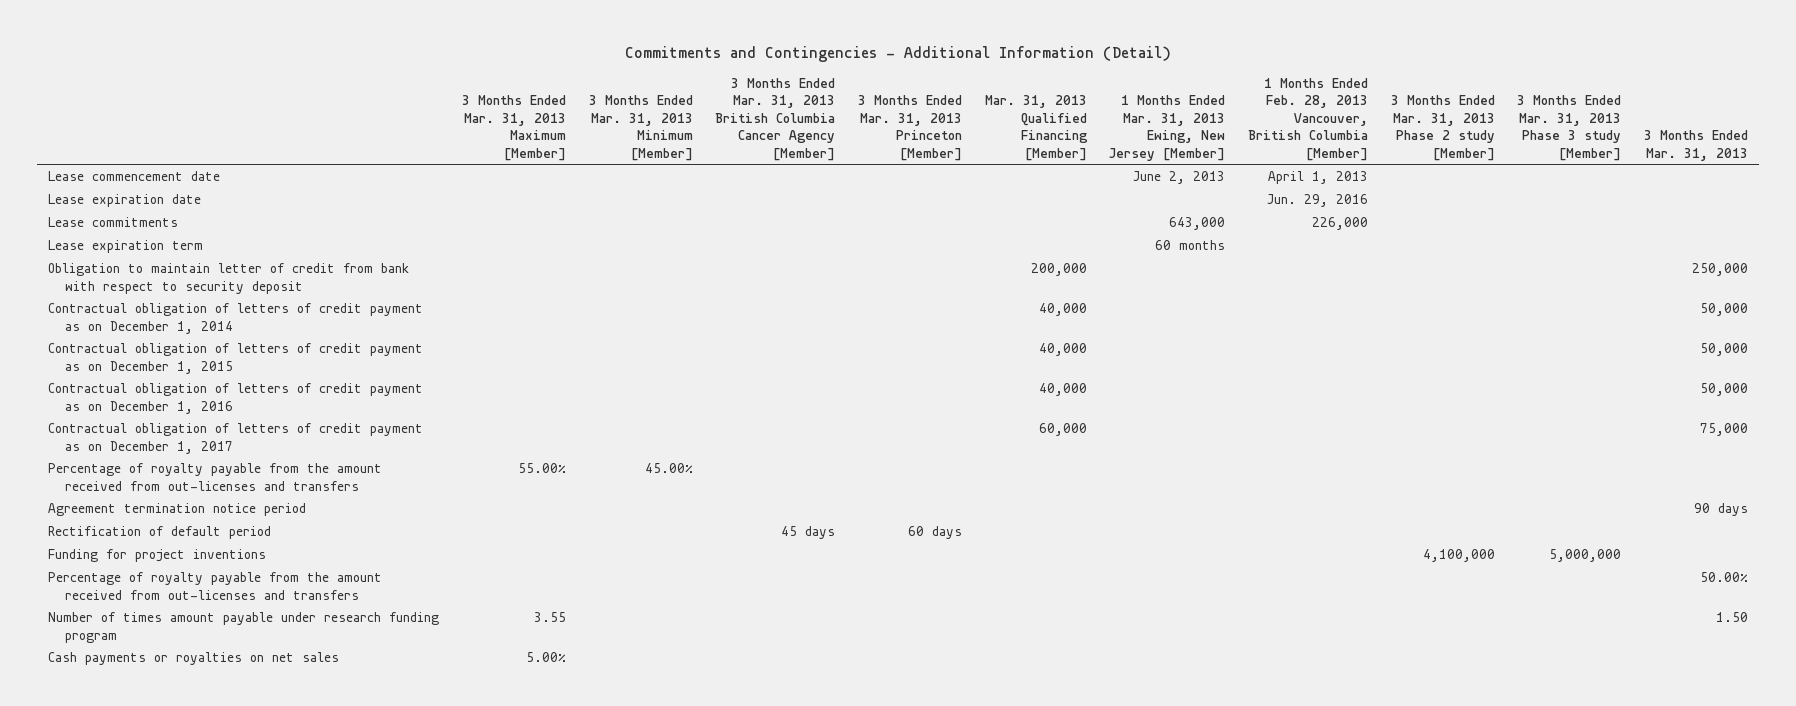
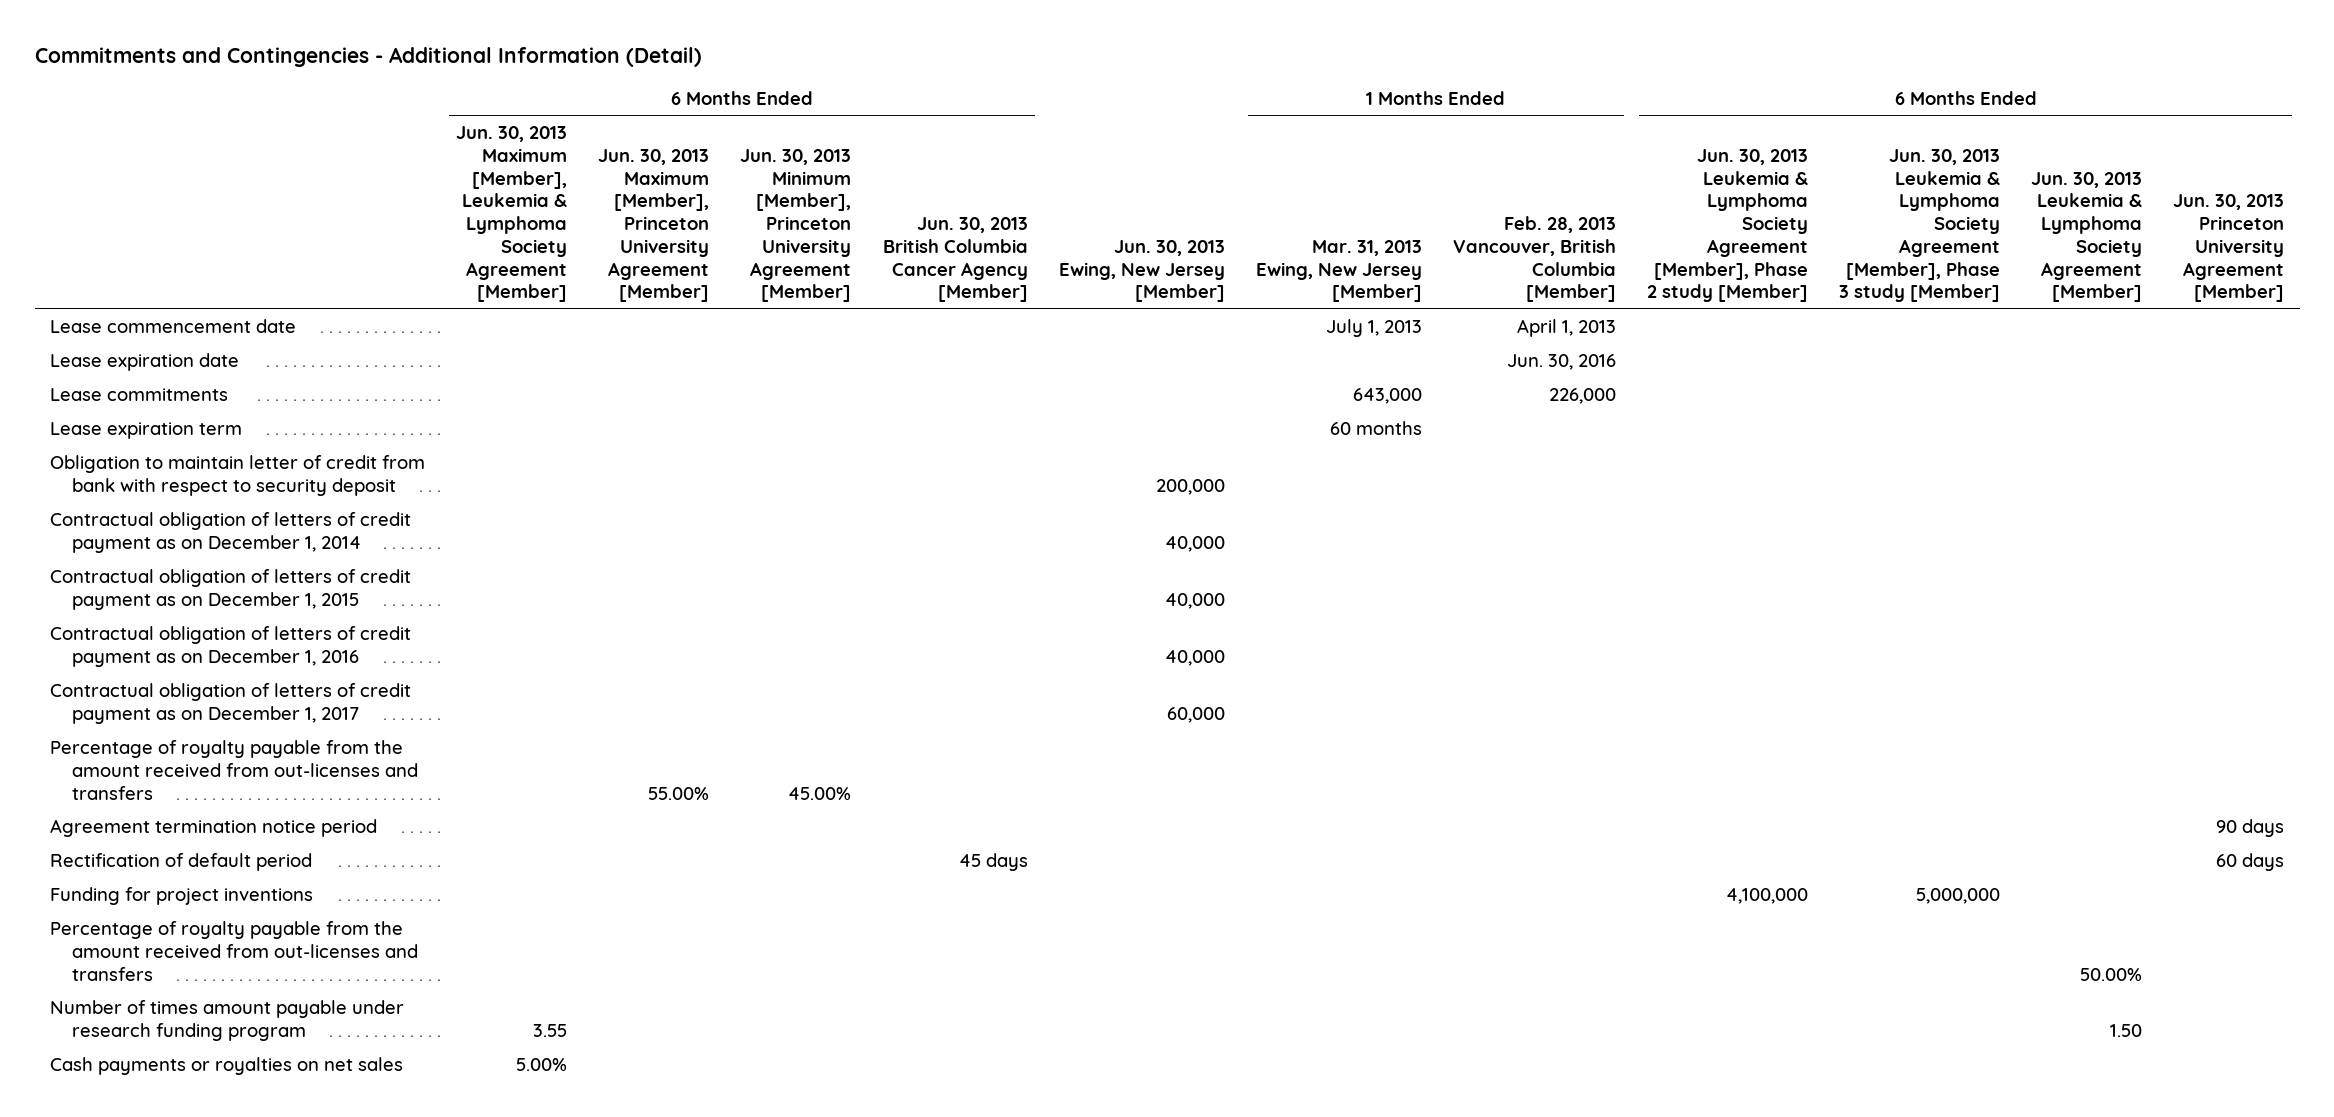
- | 3 Months Ended Mar. 31, 2013 Maximum [Member] | 3 Months Ended Mar. 31, 2013 Minimum [Member] | 3 Months Ended Mar. 31, 2013 British Columbia Cancer Agency [Member] | 3 Months Ended Mar. 31, 2013 Princeton [Member] | Mar. 31, 2013 Qualified Financing [Member] | 1 Months Ended Mar. 31, 2013 Ewing, New Jersey [Member] | 1 Months Ended Feb. 28, 2013 Vancouver, British Columbia [Member] | 3 Months Ended Mar. 31, 2013 Phase 2 study [Member] | 3 Months Ended Mar. 31, 2013 Phase 3 study [Member] | 3 Months Ended Mar. 31, 2013
+ | 6 Months Ended Jun. 30, 2013 Maximum [Member], Leukemia & Lymphoma Society Agreement [Member] | 6 Months Ended Jun. 30, 2013 Maximum [Member], Princeton University Agreement [Member] | 6 Months Ended Jun. 30, 2013 Minimum [Member], Princeton University Agreement [Member] | 6 Months Ended Jun. 30, 2013 British Columbia Cancer Agency [Member] | Jun. 30, 2013 Ewing, New Jersey [Member] | 1 Months Ended Mar. 31, 2013 Ewing, New Jersey [Member] | 1 Months Ended Feb. 28, 2013 Vancouver, British Columbia [Member] | 6 Months Ended Jun. 30, 2013 Leukemia & Lymphoma Society Agreement [Member], Phase 2 study [Member] | 6 Months Ended Jun. 30, 2013 Leukemia & Lymphoma Society Agreement [Member], Phase 3 study [Member] | 6 Months Ended Jun. 30, 2013 Leukemia & Lymphoma Society Agreement [Member] | 6 Months Ended Jun. 30, 2013 Princeton University Agreement [Member]
- Lease commencement date | | | | | | June 2, 2013 | April 1, 2013 | | |
- Lease expiration date | | | | | | | Jun. 29, 2016 | | |
+ Lease commencement date | | | | | | July 1, 2013 | April 1, 2013 | | | |
+ Lease expiration date | | | | | | | Jun. 30, 2016 | | | |

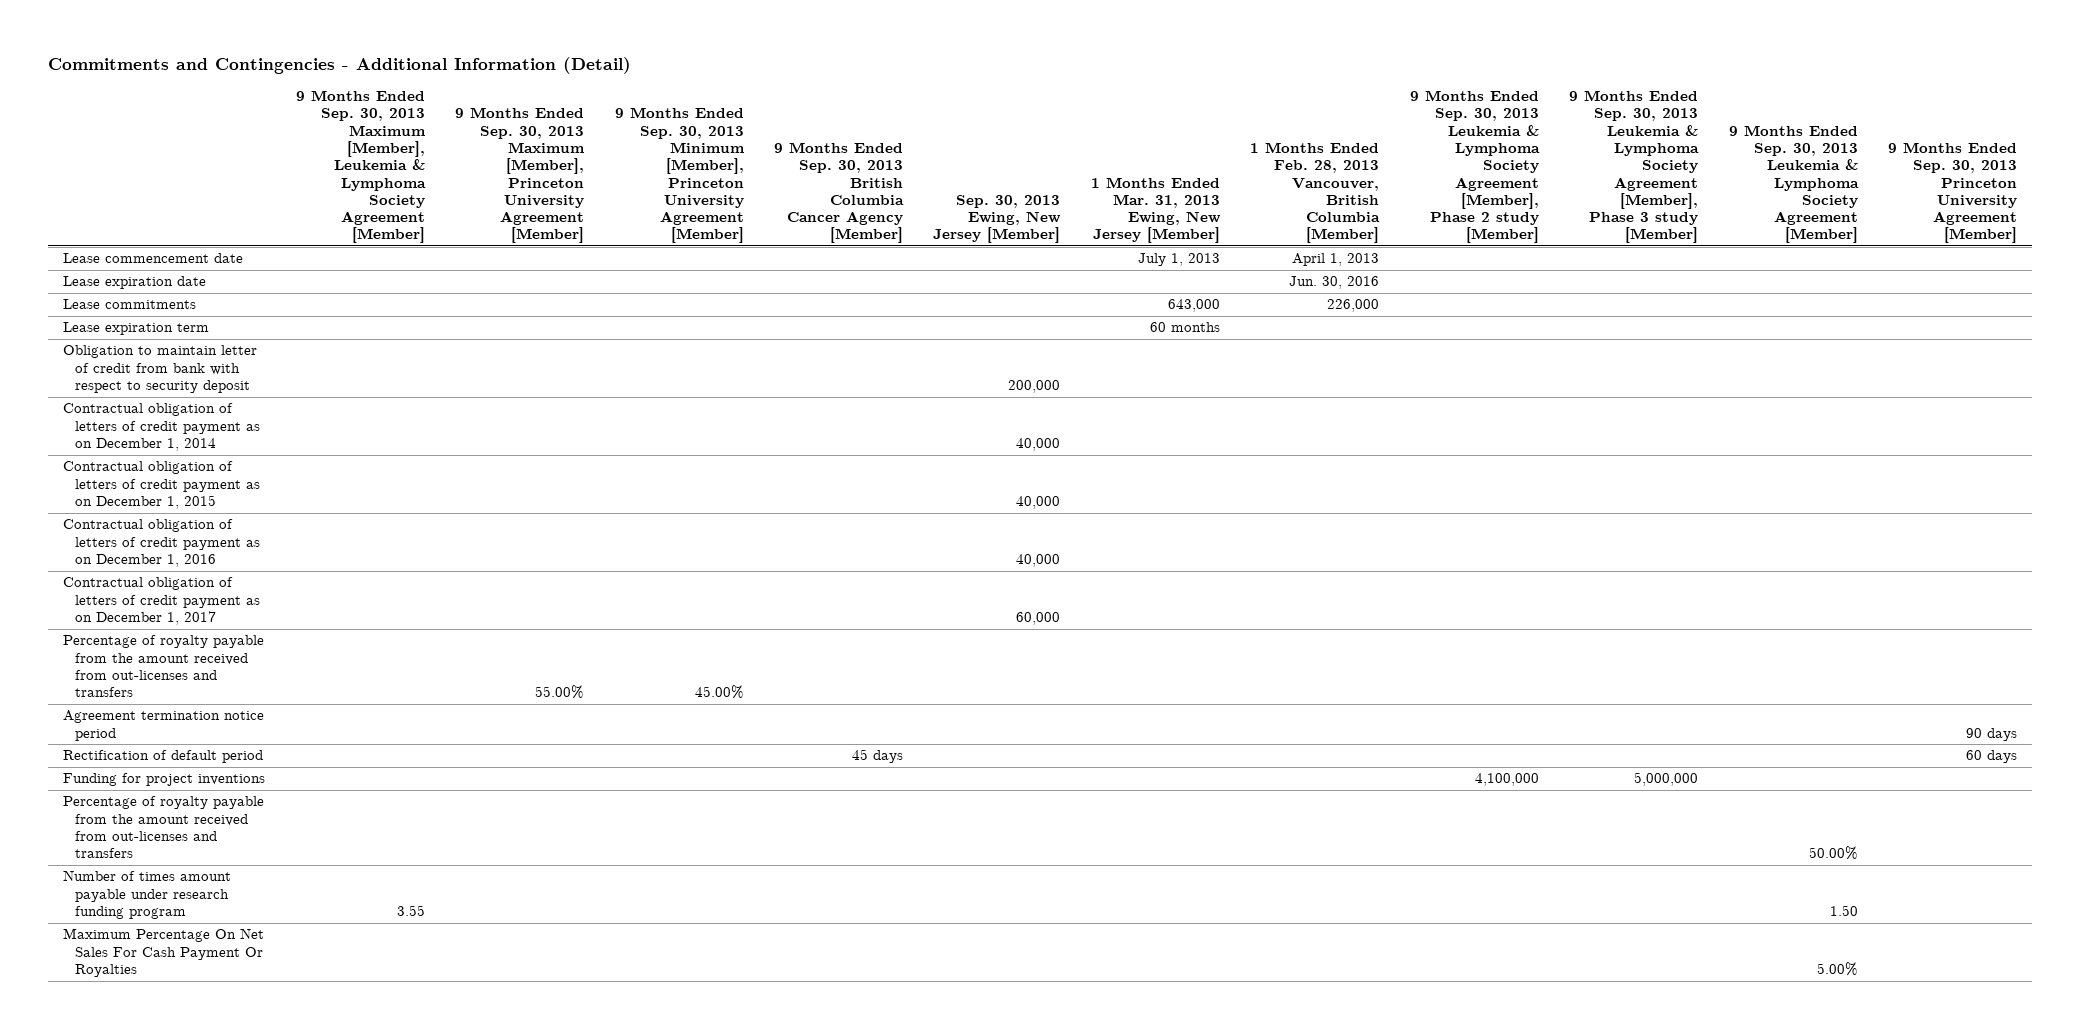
- | 6 Months Ended Jun. 30, 2013 Maximum [Member], Leukemia & Lymphoma Society Agreement [Member] | 6 Months Ended Jun. 30, 2013 Maximum [Member], Princeton University Agreement [Member] | 6 Months Ended Jun. 30, 2013 Minimum [Member], Princeton University Agreement [Member] | 6 Months Ended Jun. 30, 2013 British Columbia Cancer Agency [Member] | Jun. 30, 2013 Ewing, New Jersey [Member] | 1 Months Ended Mar. 31, 2013 Ewing, New Jersey [Member] | 1 Months Ended Feb. 28, 2013 Vancouver, British Columbia [Member] | 6 Months Ended Jun. 30, 2013 Leukemia & Lymphoma Society Agreement [Member], Phase 2 study [Member] | 6 Months Ended Jun. 30, 2013 Leukemia & Lymphoma Society Agreement [Member], Phase 3 study [Member] | 6 Months Ended Jun. 30, 2013 Leukemia & Lymphoma Society Agreement [Member] | 6 Months Ended Jun. 30, 2013 Princeton University Agreement [Member]
+ | 9 Months Ended Sep. 30, 2013 Maximum [Member], Leukemia & Lymphoma Society Agreement [Member] | 9 Months Ended Sep. 30, 2013 Maximum [Member], Princeton University Agreement [Member] | 9 Months Ended Sep. 30, 2013 Minimum [Member], Princeton University Agreement [Member] | 9 Months Ended Sep. 30, 2013 British Columbia Cancer Agency [Member] | Sep. 30, 2013 Ewing, New Jersey [Member] | 1 Months Ended Mar. 31, 2013 Ewing, New Jersey [Member] | 1 Months Ended Feb. 28, 2013 Vancouver, British Columbia [Member] | 9 Months Ended Sep. 30, 2013 Leukemia & Lymphoma Society Agreement [Member], Phase 2 study [Member] | 9 Months Ended Sep. 30, 2013 Leukemia & Lymphoma Society Agreement [Member], Phase 3 study [Member] | 9 Months Ended Sep. 30, 2013 Leukemia & Lymphoma Society Agreement [Member] | 9 Months Ended Sep. 30, 2013 Princeton University Agreement [Member]
- Cash payments or royalties on net sales | 5.00% | | | | | | | | | |
+ Maximum Percentage On Net Sales For Cash Payment Or Royalties | | | | | | | | | | 5.00% |

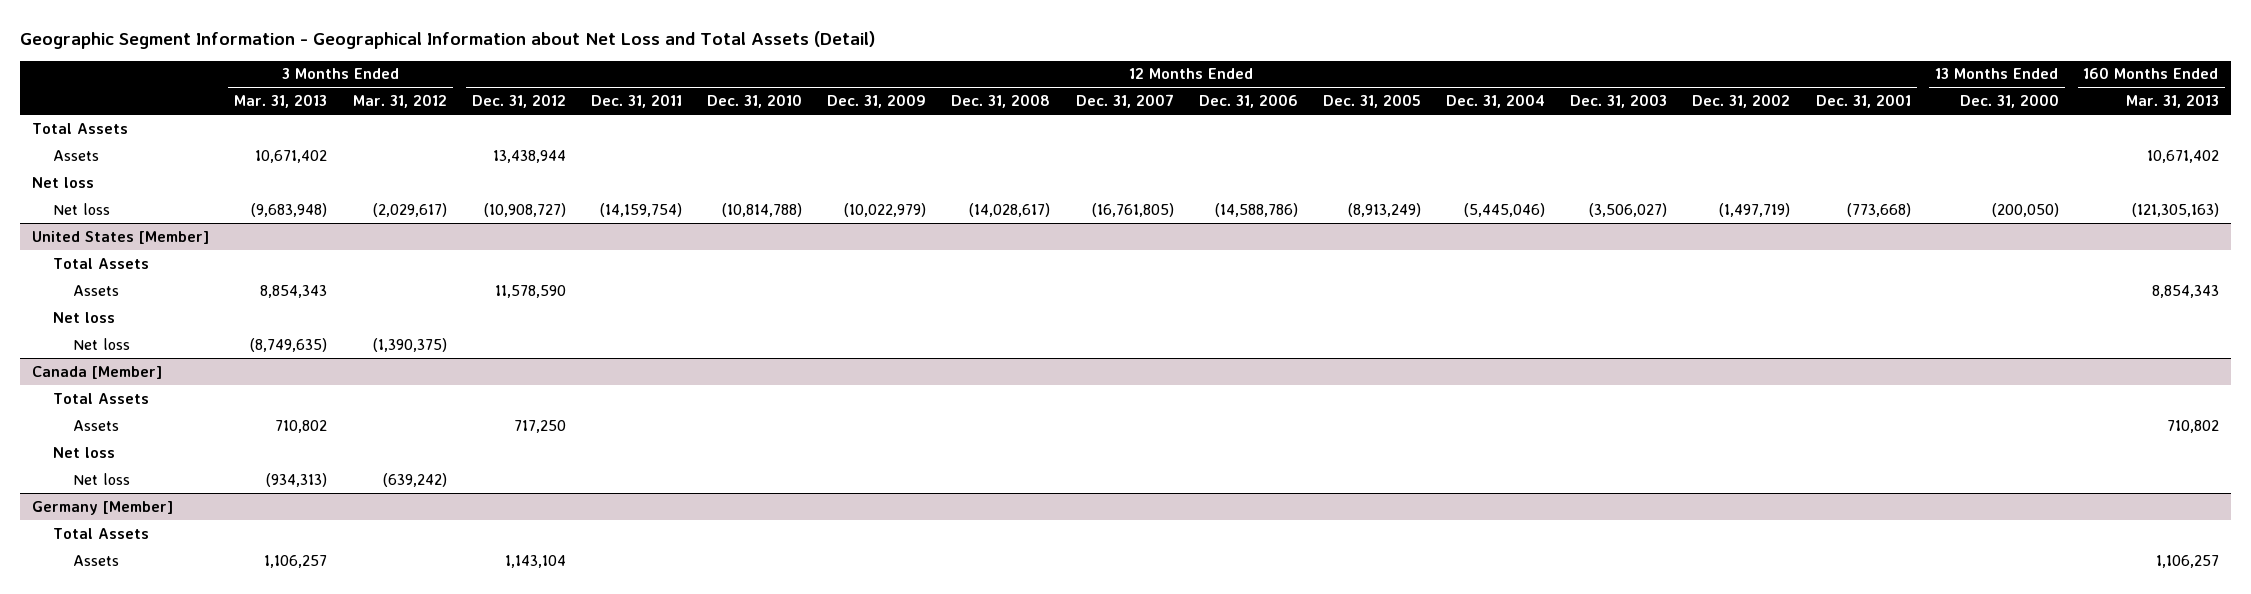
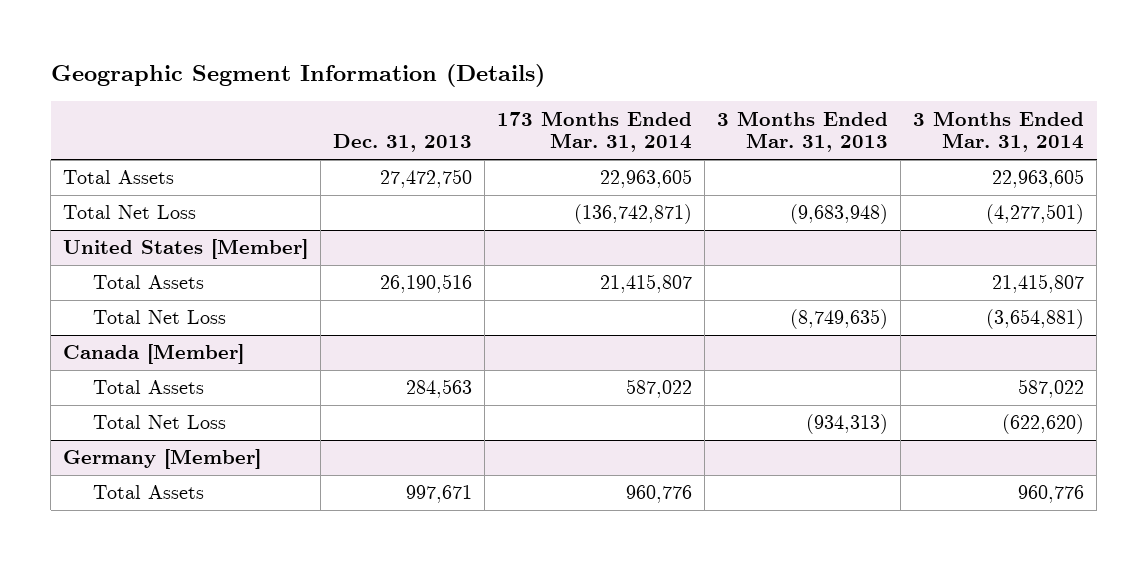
- Geographic Segment Information - Geographical Information about Net Loss and Total Assets (Detail)
+ Geographic Segment Information (Details)
- | 3 Months Ended Mar. 31, 2013 | 3 Months Ended Mar. 31, 2012 | 12 Months Ended Dec. 31, 2012 | 12 Months Ended Dec. 31, 2011 | 12 Months Ended Dec. 31, 2010 | 12 Months Ended Dec. 31, 2009 | 12 Months Ended Dec. 31, 2008 | 12 Months Ended Dec. 31, 2007 | 12 Months Ended Dec. 31, 2006 | 12 Months Ended Dec. 31, 2005 | 12 Months Ended Dec. 31, 2004 | 12 Months Ended Dec. 31, 2003 | 12 Months Ended Dec. 31, 2002 | 12 Months Ended Dec. 31, 2001 | 13 Months Ended Dec. 31, 2000 | 160 Months Ended Mar. 31, 2013
+ | Dec. 31, 2013 | 173 Months Ended Mar. 31, 2014 | 3 Months Ended Mar. 31, 2013 | 3 Months Ended Mar. 31, 2014
- Assets | 10,671,402 | | 13,438,944 | | | | | | | | | | | | | 10,671,402
- Net loss
- Net loss | (9,683,948) | (2,029,617) | (10,908,727) | (14,159,754) | (10,814,788) | (10,022,979) | (14,028,617) | (16,761,805) | (14,588,786) | (8,913,249) | (5,445,046) | (3,506,027) | (1,497,719) | (773,668) | (200,050) | (121,305,163)
+ Total Net Loss | | (136,742,871) | (9,683,948) | (4,277,501)
@ United States [Member]
- Assets | 8,854,343 | | 11,578,590 | | | | | | | | | | | | | 8,854,343
- Net loss
- Net loss | (8,749,635) | (1,390,375) | | | | | | | | | | | | | |
+ Total Net Loss | | | (8,749,635) | (3,654,881)
@ Canada [Member]
- Assets | 710,802 | | 717,250 | | | | | | | | | | | | | 710,802
- Net loss
- Net loss | (934,313) | (639,242) | | | | | | | | | | | | | |
+ Total Net Loss | | | (934,313) | (622,620)
@ Germany [Member]
- Assets | 1,106,257 | | 1,143,104 | | | | | | | | | | | | | 1,106,257

